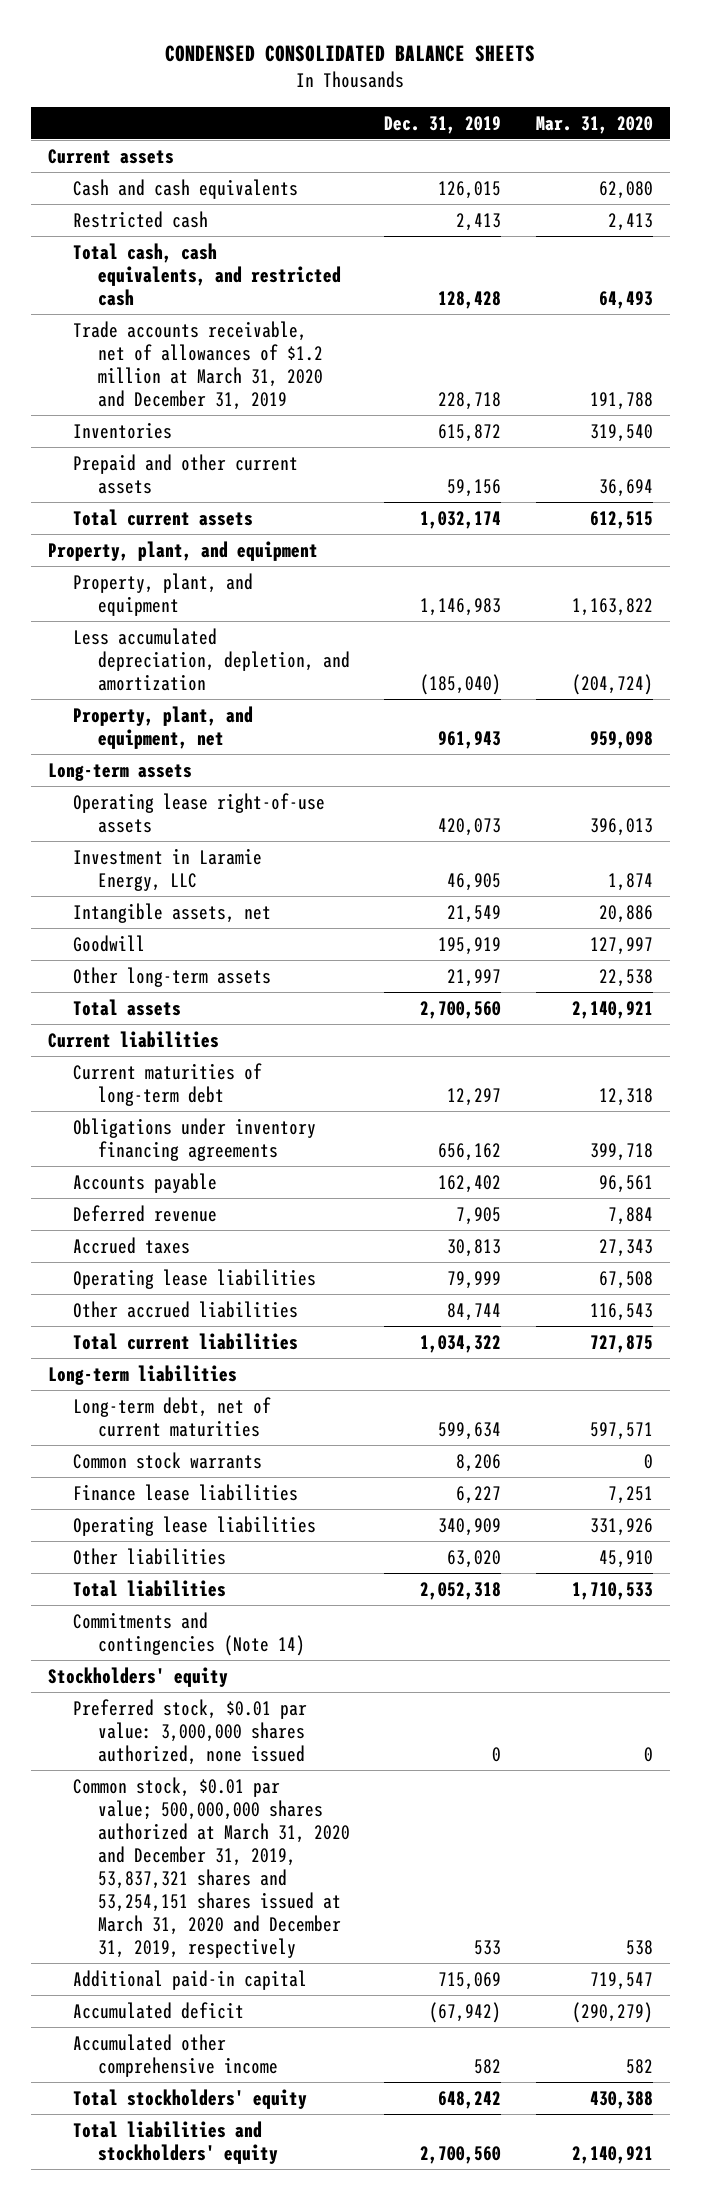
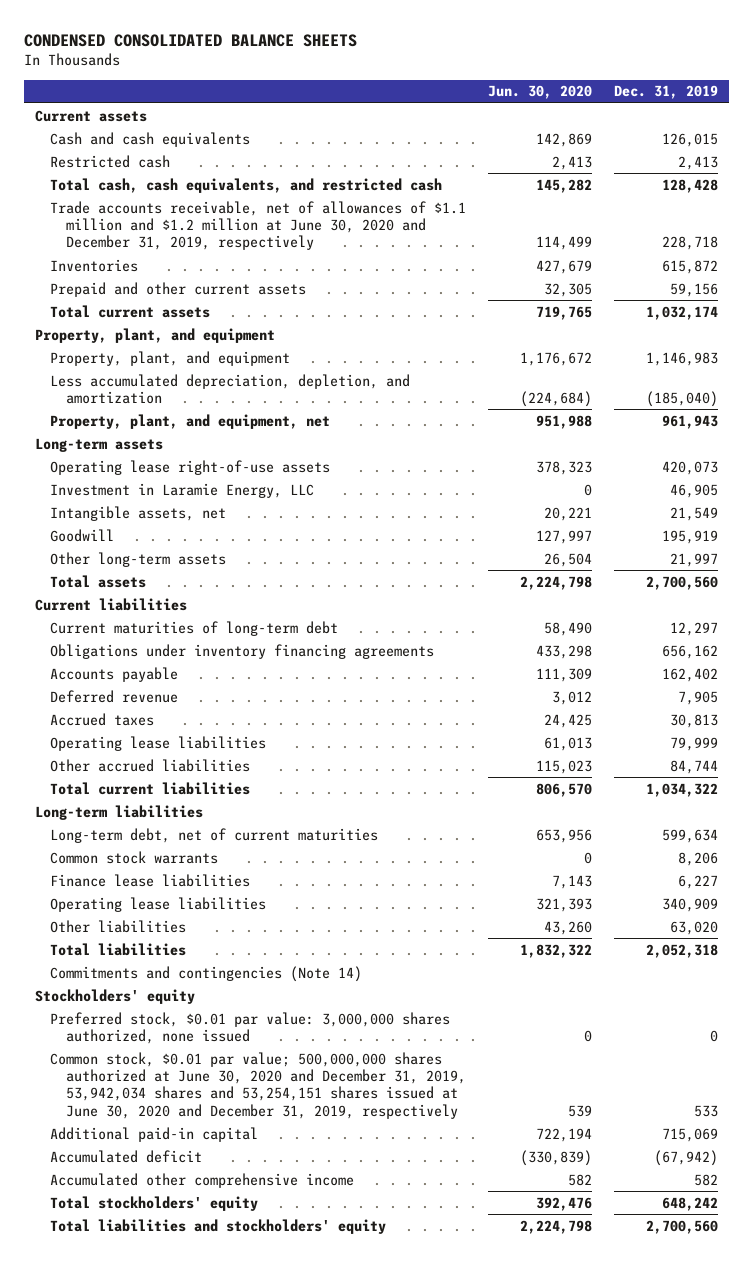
- | Dec. 31, 2019 | Mar. 31, 2020
+ | Jun. 30, 2020 | Dec. 31, 2019
- Trade accounts receivable, net of allowances of $1.2 million at March 31, 2020 and December 31, 2019 | 228,718 | 191,788
+ Trade accounts receivable, net of allowances of $1.1 million and $1.2 million at June 30, 2020 and December 31, 2019, respectively | 114,499 | 228,718
- Common stock, $0.01 par value; 500,000,000 shares authorized at March 31, 2020 and December 31, 2019, 53,837,321 shares and 53,254,151 shares issued at March 31, 2020 and December 31, 2019, respectively | 533 | 538
+ Common stock, $0.01 par value; 500,000,000 shares authorized at June 30, 2020 and December 31, 2019, 53,942,034 shares and 53,254,151 shares issued at June 30, 2020 and December 31, 2019, respectively | 539 | 533

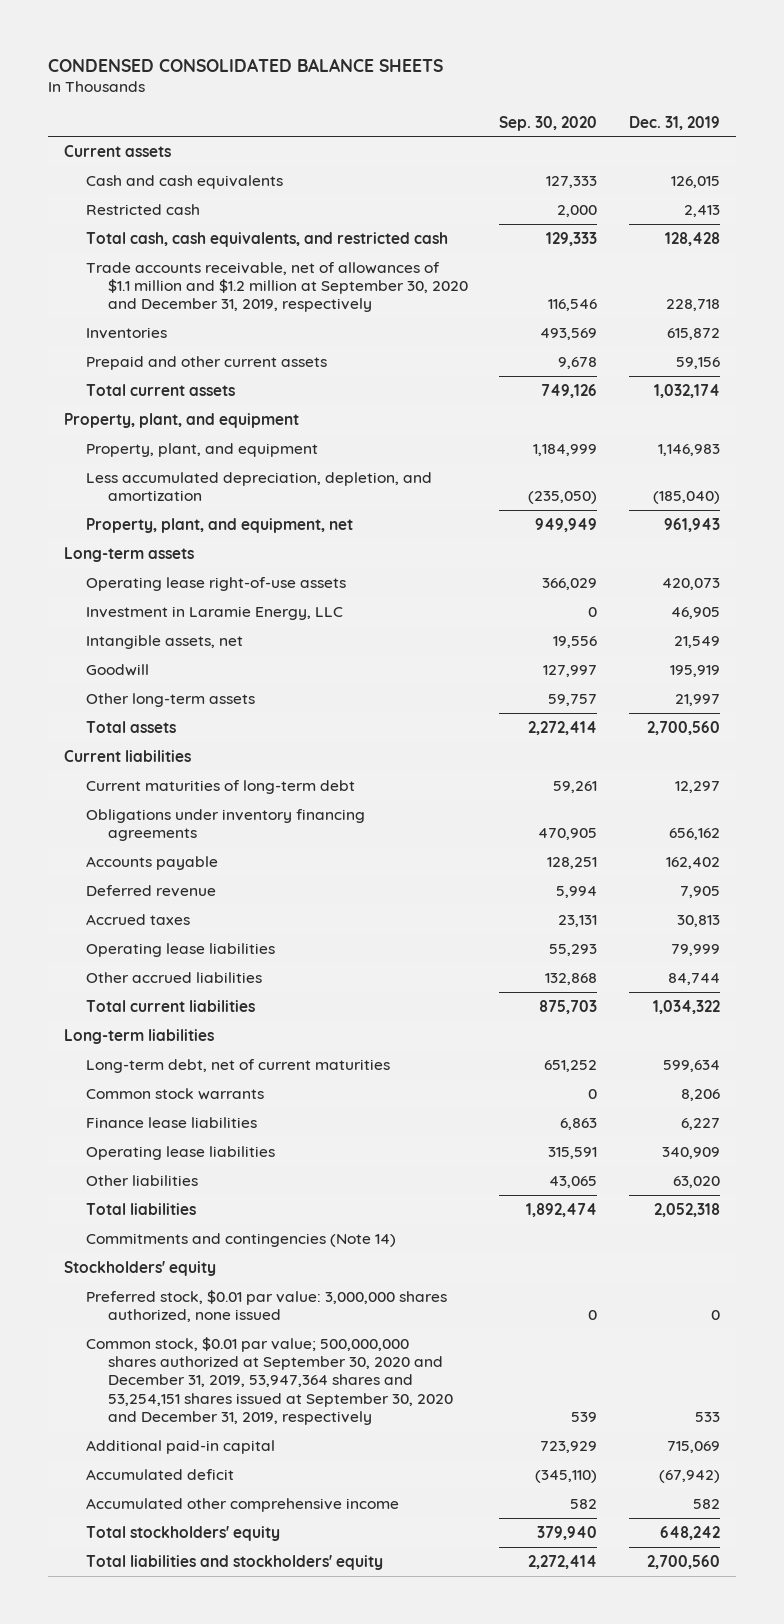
- | Jun. 30, 2020 | Dec. 31, 2019
+ | Sep. 30, 2020 | Dec. 31, 2019
- Trade accounts receivable, net of allowances of $1.1 million and $1.2 million at June 30, 2020 and December 31, 2019, respectively | 114,499 | 228,718
+ Trade accounts receivable, net of allowances of $1.1 million and $1.2 million at September 30, 2020 and December 31, 2019, respectively | 116,546 | 228,718
- Common stock, $0.01 par value; 500,000,000 shares authorized at June 30, 2020 and December 31, 2019, 53,942,034 shares and 53,254,151 shares issued at June 30, 2020 and December 31, 2019, respectively | 539 | 533
+ Common stock, $0.01 par value; 500,000,000 shares authorized at September 30, 2020 and December 31, 2019, 53,947,364 shares and 53,254,151 shares issued at September 30, 2020 and December 31, 2019, respectively | 539 | 533

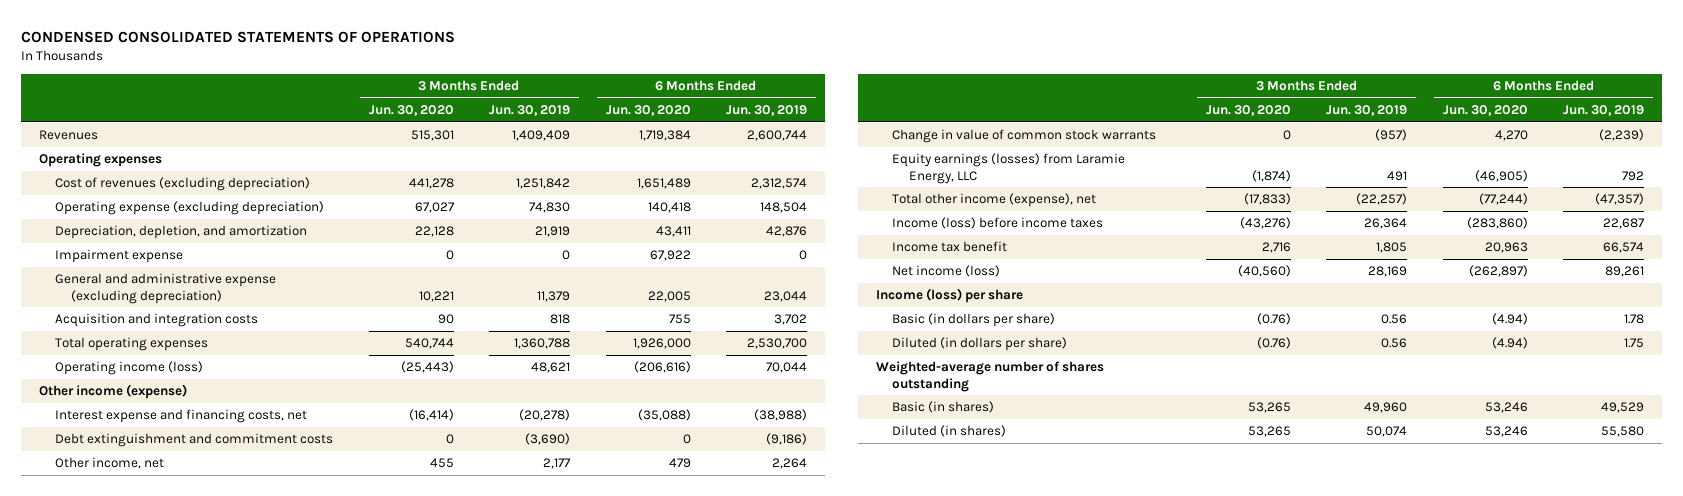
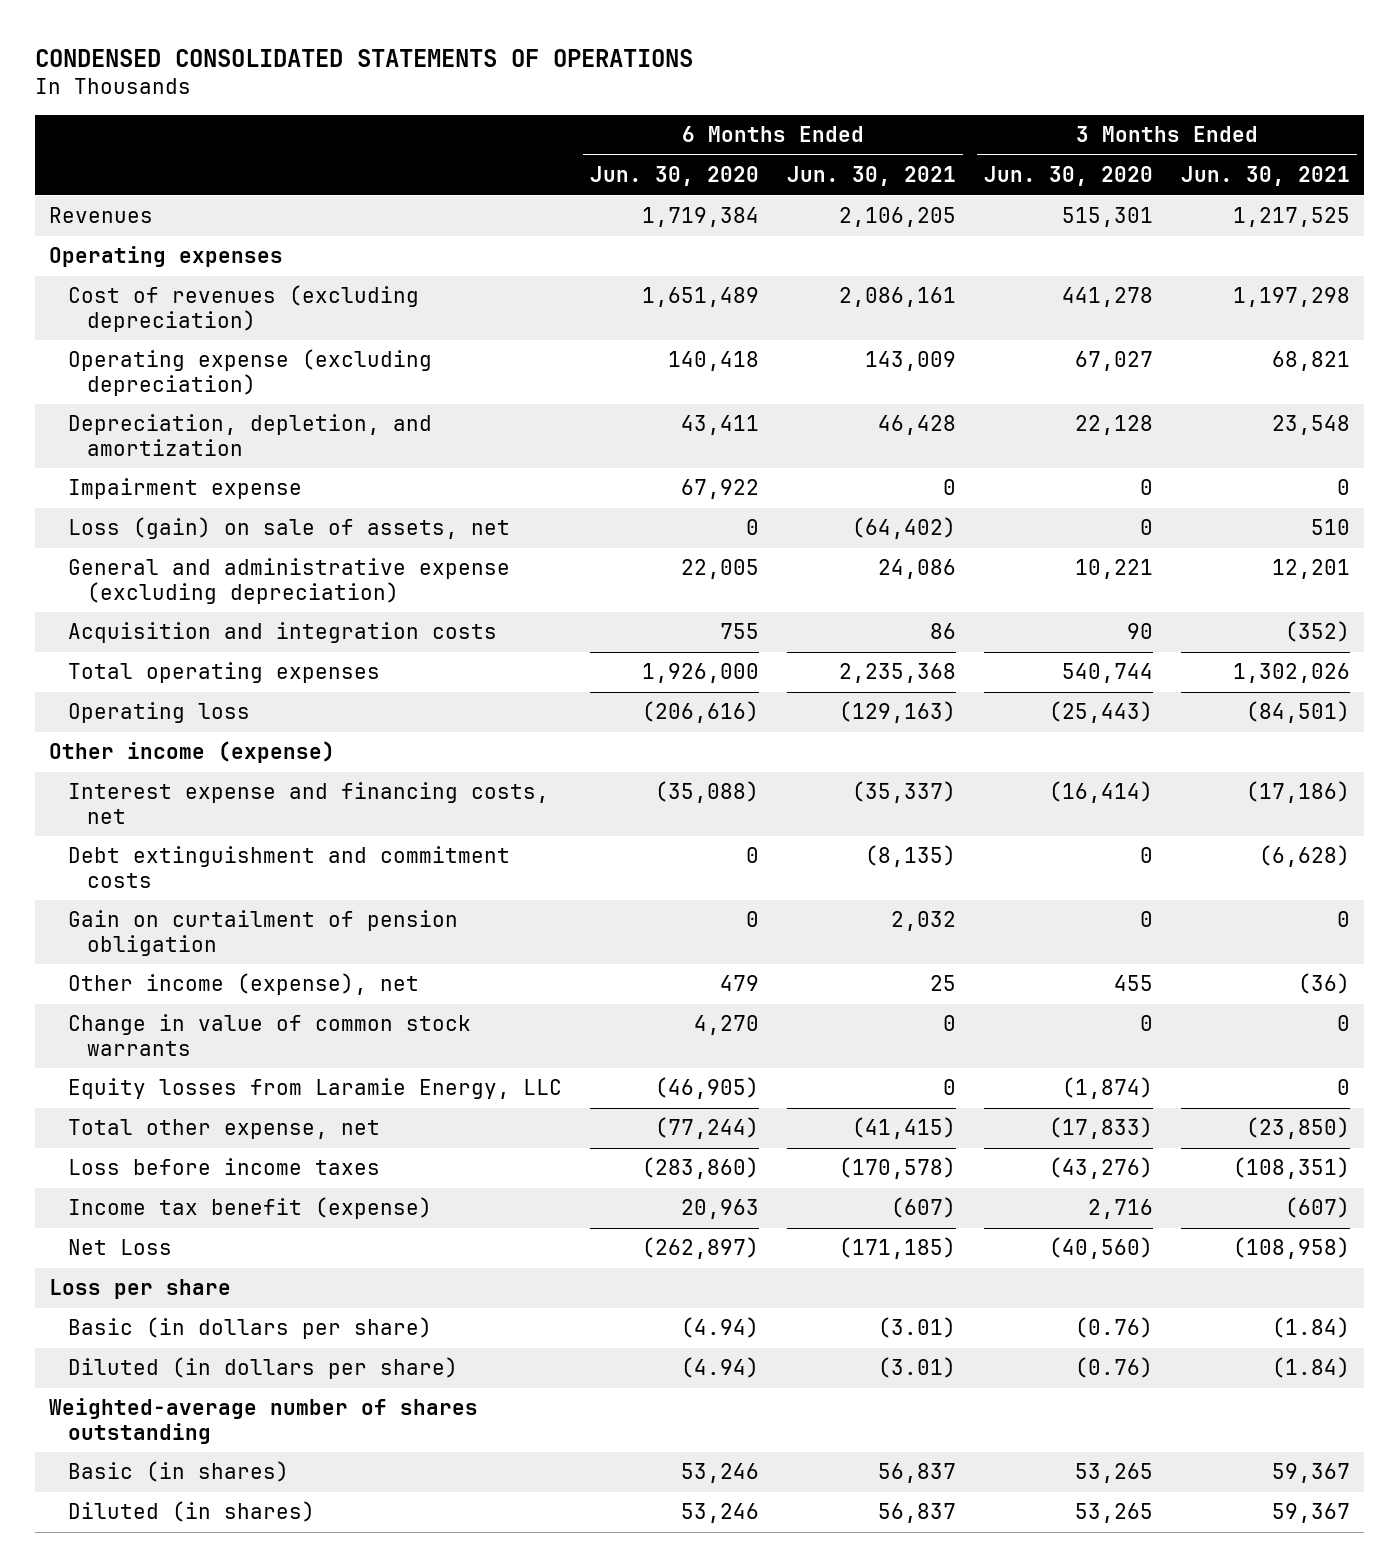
- | 3 Months Ended Jun. 30, 2020 | 3 Months Ended Jun. 30, 2019 | 6 Months Ended Jun. 30, 2020 | 6 Months Ended Jun. 30, 2019
+ | 6 Months Ended Jun. 30, 2020 | 6 Months Ended Jun. 30, 2021 | 3 Months Ended Jun. 30, 2020 | 3 Months Ended Jun. 30, 2021
+ Loss (gain) on sale of assets, net | 0 | (64,402) | 0 | 510
- Operating income (loss) | (25,443) | 48,621 | (206,616) | 70,044
+ Operating loss | (206,616) | (129,163) | (25,443) | (84,501)
- Other income, net | 455 | 2,177 | 479 | 2,264
+ Gain on curtailment of pension obligation | 0 | 2,032 | 0 | 0
+ Other income (expense), net | 479 | 25 | 455 | (36)
- Equity earnings (losses) from Laramie Energy, LLC | (1,874) | 491 | (46,905) | 792
- Total other income (expense), net | (17,833) | (22,257) | (77,244) | (47,357)
- Income (loss) before income taxes | (43,276) | 26,364 | (283,860) | 22,687
- Income tax benefit | 2,716 | 1,805 | 20,963 | 66,574
- Net income (loss) | (40,560) | 28,169 | (262,897) | 89,261
- Income (loss) per share
+ Equity losses from Laramie Energy, LLC | (46,905) | 0 | (1,874) | 0
+ Total other expense, net | (77,244) | (41,415) | (17,833) | (23,850)
+ Loss before income taxes | (283,860) | (170,578) | (43,276) | (108,351)
+ Income tax benefit (expense) | 20,963 | (607) | 2,716 | (607)
+ Net Loss | (262,897) | (171,185) | (40,560) | (108,958)
+ Loss per share

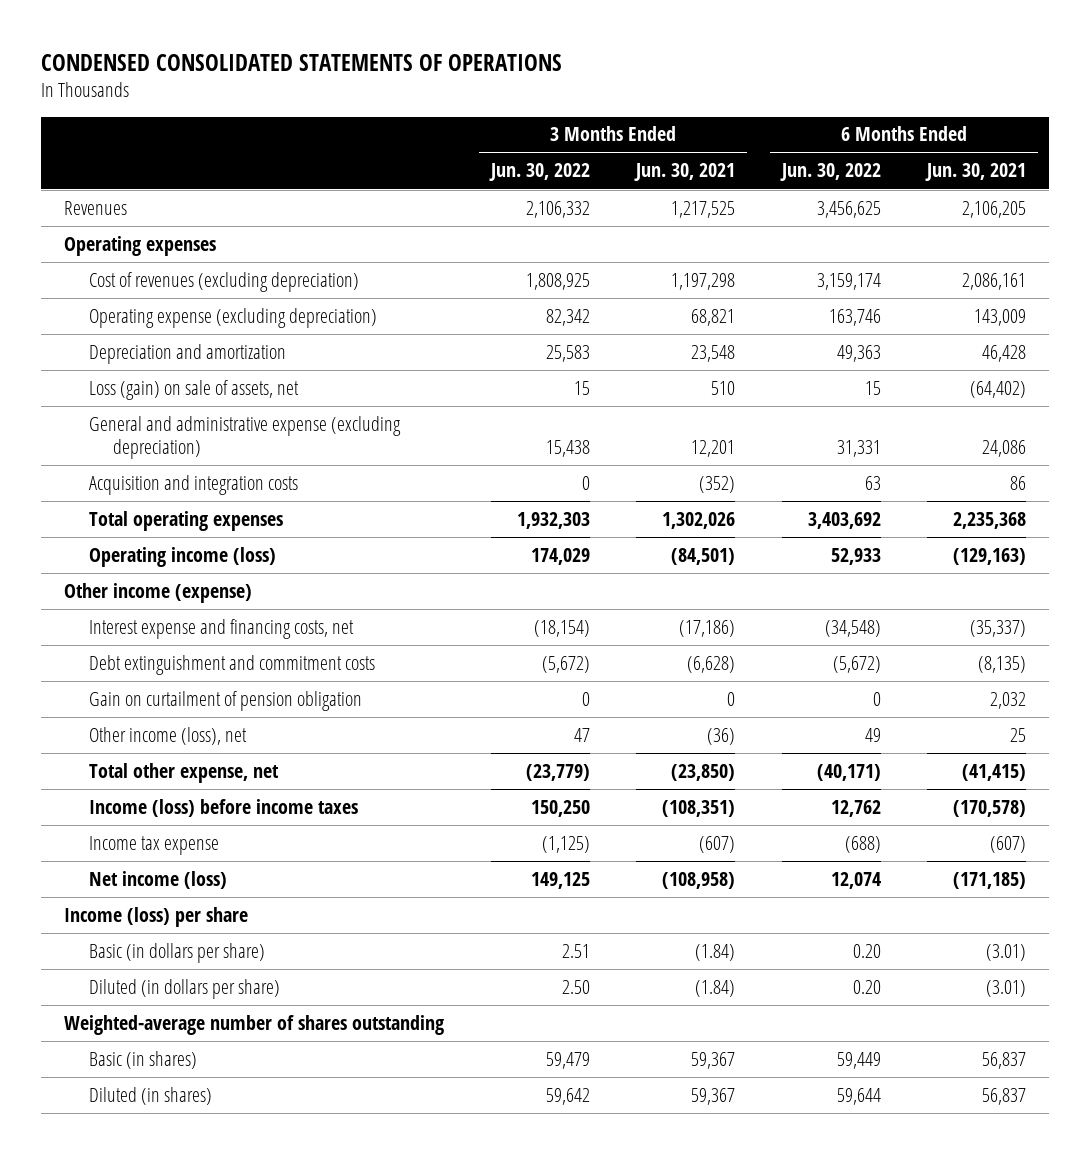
- | 6 Months Ended Jun. 30, 2020 | 6 Months Ended Jun. 30, 2021 | 3 Months Ended Jun. 30, 2020 | 3 Months Ended Jun. 30, 2021
+ | 3 Months Ended Jun. 30, 2022 | 3 Months Ended Jun. 30, 2021 | 6 Months Ended Jun. 30, 2022 | 6 Months Ended Jun. 30, 2021
- Depreciation, depletion, and amortization | 43,411 | 46,428 | 22,128 | 23,548
- Impairment expense | 67,922 | 0 | 0 | 0
+ Depreciation and amortization | 25,583 | 23,548 | 49,363 | 46,428
- Operating loss | (206,616) | (129,163) | (25,443) | (84,501)
+ Operating income (loss) | 174,029 | (84,501) | 52,933 | (129,163)
- Other income (expense), net | 479 | 25 | 455 | (36)
- Change in value of common stock warrants | 4,270 | 0 | 0 | 0
- Equity losses from Laramie Energy, LLC | (46,905) | 0 | (1,874) | 0
+ Other income (loss), net | 47 | (36) | 49 | 25
- Loss before income taxes | (283,860) | (170,578) | (43,276) | (108,351)
- Income tax benefit (expense) | 20,963 | (607) | 2,716 | (607)
- Net Loss | (262,897) | (171,185) | (40,560) | (108,958)
- Loss per share
+ Income (loss) before income taxes | 150,250 | (108,351) | 12,762 | (170,578)
+ Income tax expense | (1,125) | (607) | (688) | (607)
+ Net income (loss) | 149,125 | (108,958) | 12,074 | (171,185)
+ Income (loss) per share

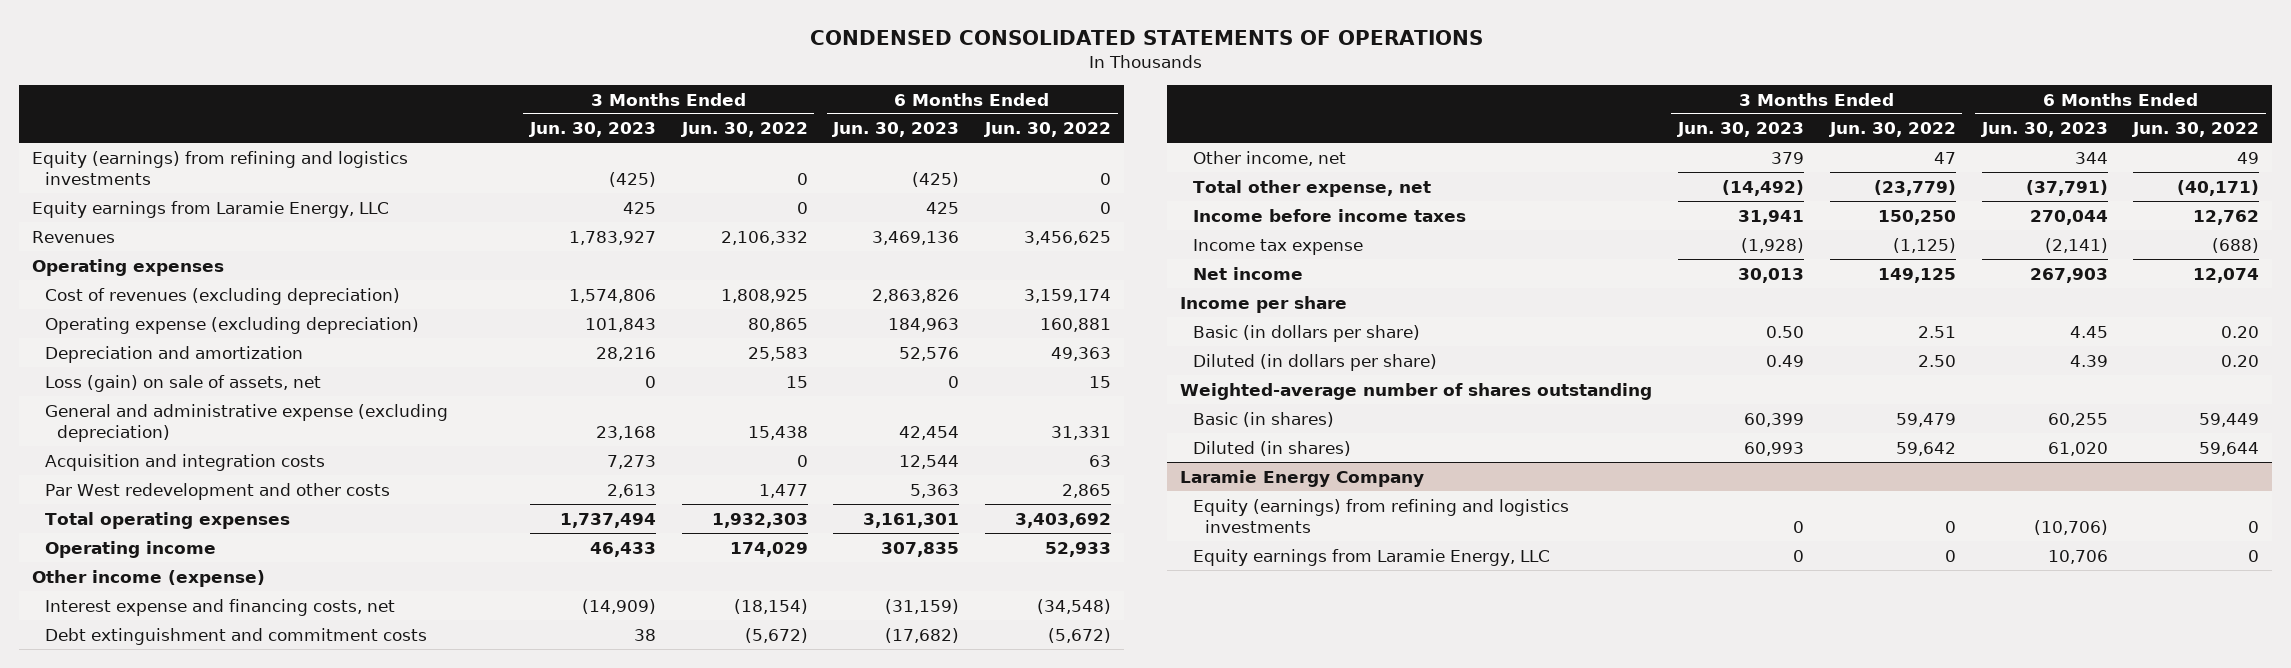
- | 3 Months Ended Jun. 30, 2022 | 3 Months Ended Jun. 30, 2021 | 6 Months Ended Jun. 30, 2022 | 6 Months Ended Jun. 30, 2021
+ | 3 Months Ended Jun. 30, 2023 | 3 Months Ended Jun. 30, 2022 | 6 Months Ended Jun. 30, 2023 | 6 Months Ended Jun. 30, 2022
+ Equity (earnings) from refining and logistics investments | (425) | 0 | (425) | 0
+ Equity earnings from Laramie Energy, LLC | 425 | 0 | 425 | 0
- Operating expense (excluding depreciation) | 82,342 | 68,821 | 163,746 | 143,009
+ Operating expense (excluding depreciation) | 101,843 | 80,865 | 184,963 | 160,881
+ Par West redevelopment and other costs | 2,613 | 1,477 | 5,363 | 2,865
- Operating income (loss) | 174,029 | (84,501) | 52,933 | (129,163)
+ Operating income | 46,433 | 174,029 | 307,835 | 52,933
- Gain on curtailment of pension obligation | 0 | 0 | 0 | 2,032
- Other income (loss), net | 47 | (36) | 49 | 25
+ Other income, net | 379 | 47 | 344 | 49
- Income (loss) before income taxes | 150,250 | (108,351) | 12,762 | (170,578)
+ Income before income taxes | 31,941 | 150,250 | 270,044 | 12,762
- Net income (loss) | 149,125 | (108,958) | 12,074 | (171,185)
- Income (loss) per share
+ Net income | 30,013 | 149,125 | 267,903 | 12,074
+ Income per share
+ Laramie Energy Company
+ Equity (earnings) from refining and logistics investments | 0 | 0 | (10,706) | 0
+ Equity earnings from Laramie Energy, LLC | 0 | 0 | 10,706 | 0

